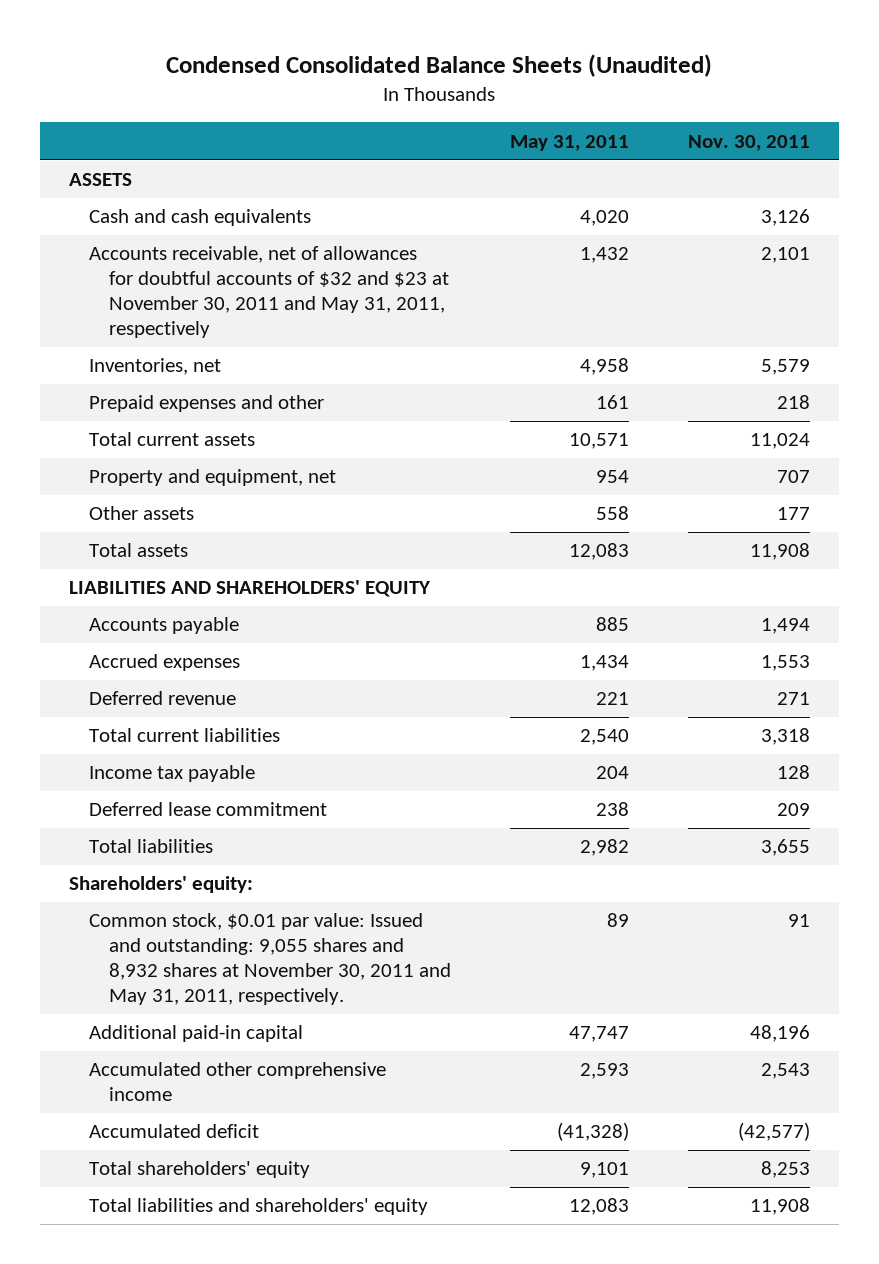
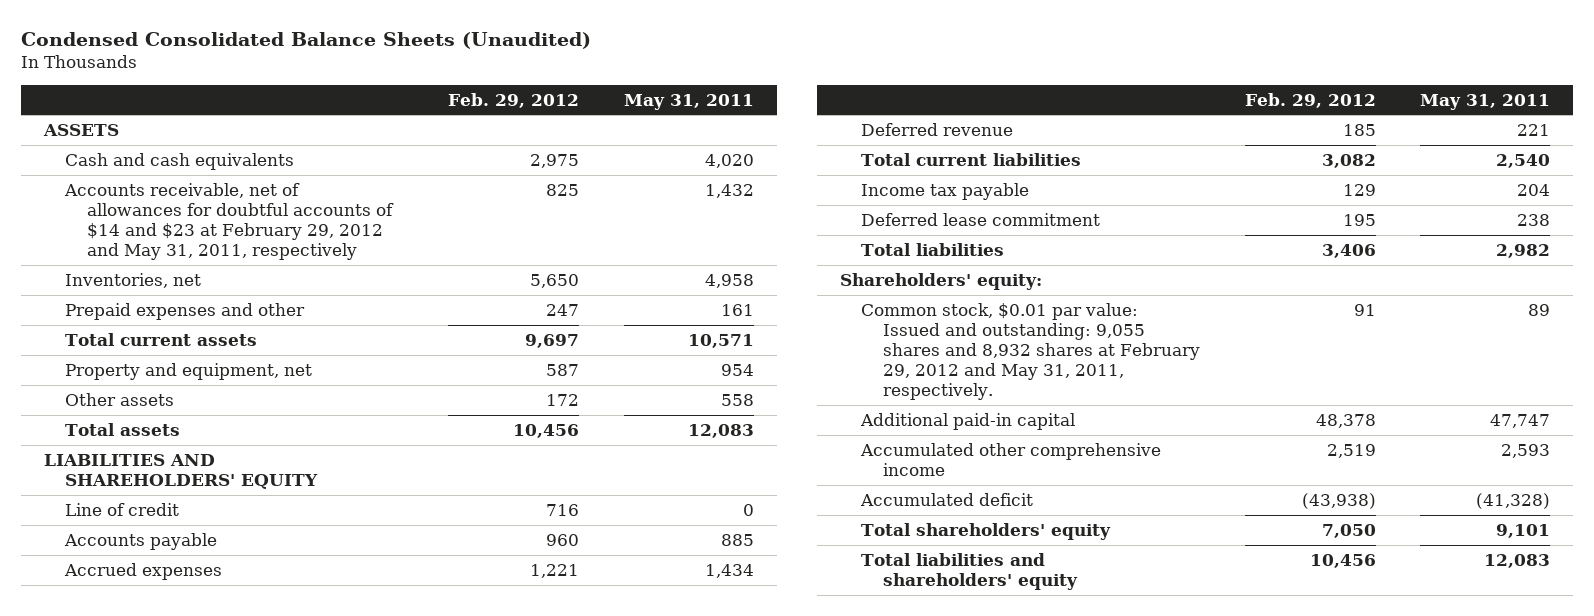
- | May 31, 2011 | Nov. 30, 2011
+ | Feb. 29, 2012 | May 31, 2011
- Accounts receivable, net of allowances for doubtful accounts of $32 and $23 at November 30, 2011 and May 31, 2011, respectively | 1,432 | 2,101
+ Accounts receivable, net of allowances for doubtful accounts of $14 and $23 at February 29, 2012 and May 31, 2011, respectively | 825 | 1,432
+ Line of credit | 716 | 0
- Common stock, $0.01 par value: Issued and outstanding: 9,055 shares and 8,932 shares at November 30, 2011 and May 31, 2011, respectively. | 89 | 91
+ Common stock, $0.01 par value: Issued and outstanding: 9,055 shares and 8,932 shares at February 29, 2012 and May 31, 2011, respectively. | 91 | 89

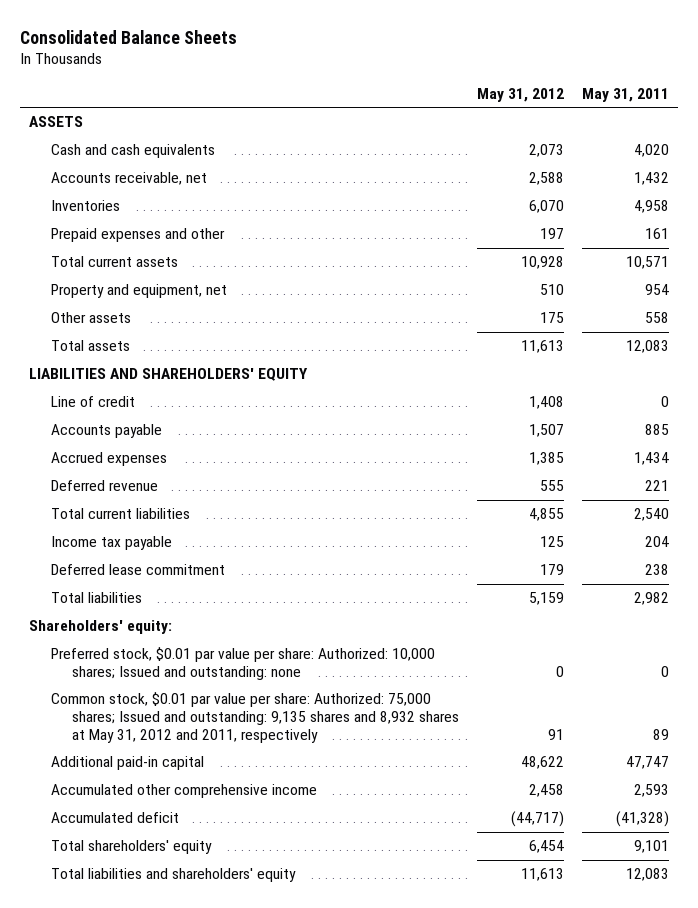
- Condensed Consolidated Balance Sheets (Unaudited)
+ Consolidated Balance Sheets
- | Feb. 29, 2012 | May 31, 2011
+ | May 31, 2012 | May 31, 2011
- Accounts receivable, net of allowances for doubtful accounts of $14 and $23 at February 29, 2012 and May 31, 2011, respectively | 825 | 1,432
- Inventories, net | 5,650 | 4,958
+ Accounts receivable, net | 2,588 | 1,432
+ Inventories | 6,070 | 4,958
- Common stock, $0.01 par value: Issued and outstanding: 9,055 shares and 8,932 shares at February 29, 2012 and May 31, 2011, respectively. | 91 | 89
+ Preferred stock, $0.01 par value per share: Authorized: 10,000 shares; Issued and outstanding: none | 0 | 0
+ Common stock, $0.01 par value per share: Authorized: 75,000 shares; Issued and outstanding: 9,135 shares and 8,932 shares at May 31, 2012 and 2011, respectively | 91 | 89

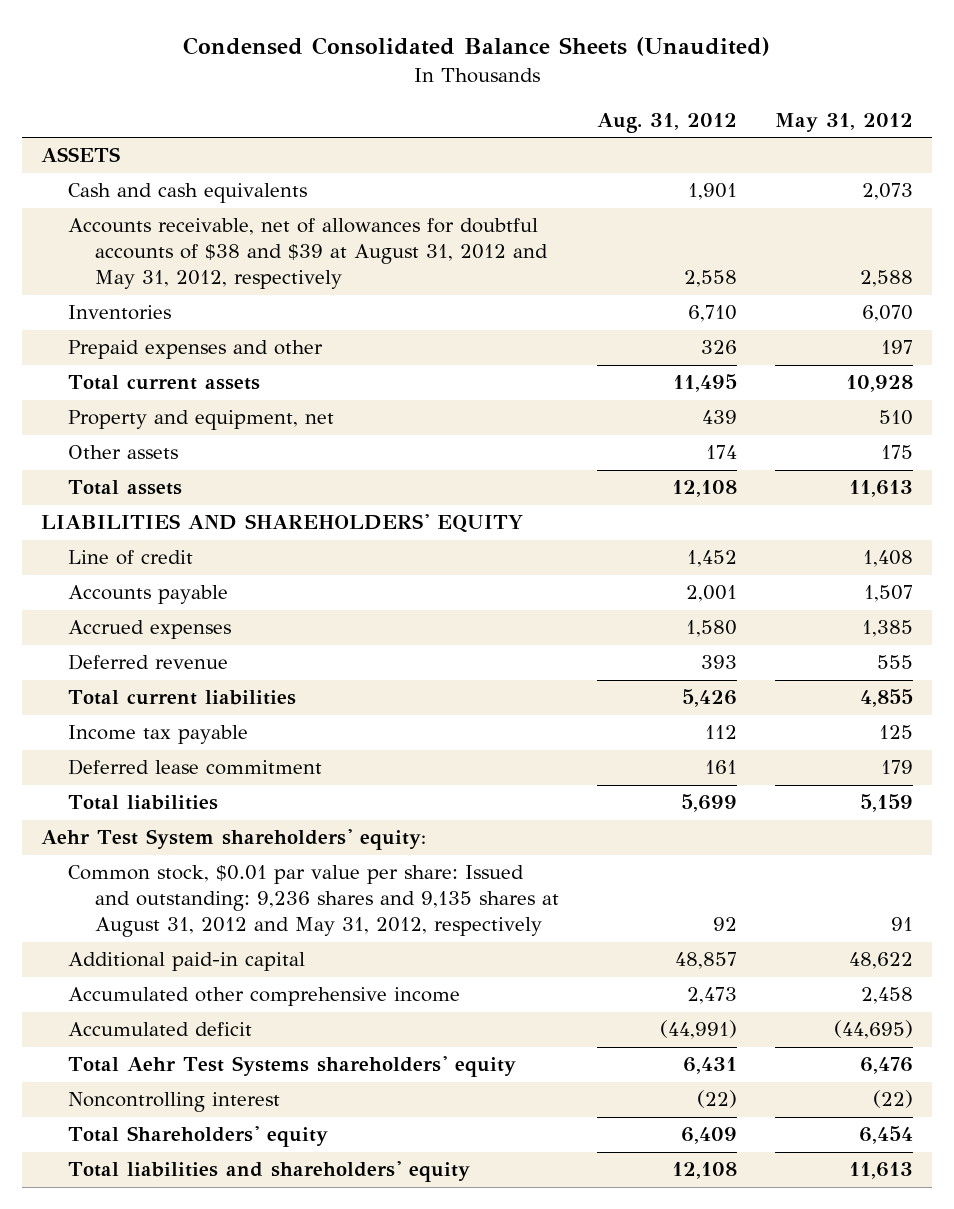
- Consolidated Balance Sheets
+ Condensed Consolidated Balance Sheets (Unaudited)
- | May 31, 2012 | May 31, 2011
+ | Aug. 31, 2012 | May 31, 2012
- Accounts receivable, net | 2,588 | 1,432
+ Accounts receivable, net of allowances for doubtful accounts of $38 and $39 at August 31, 2012 and May 31, 2012, respectively | 2,558 | 2,588
- Shareholders' equity:
- Preferred stock, $0.01 par value per share: Authorized: 10,000 shares; Issued and outstanding: none | 0 | 0
- Common stock, $0.01 par value per share: Authorized: 75,000 shares; Issued and outstanding: 9,135 shares and 8,932 shares at May 31, 2012 and 2011, respectively | 91 | 89
+ Aehr Test System shareholders' equity:
+ Common stock, $0.01 par value per share: Issued and outstanding: 9,236 shares and 9,135 shares at August 31, 2012 and May 31, 2012, respectively | 92 | 91
- Accumulated deficit | (44,717) | (41,328)
- Total shareholders' equity | 6,454 | 9,101
+ Accumulated deficit | (44,991) | (44,695)
+ Total Aehr Test Systems shareholders' equity | 6,431 | 6,476
+ Noncontrolling interest | (22) | (22)
+ Total Shareholders' equity | 6,409 | 6,454

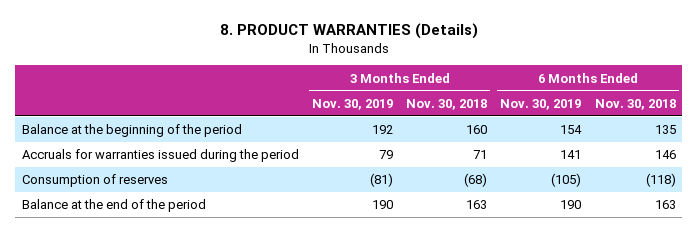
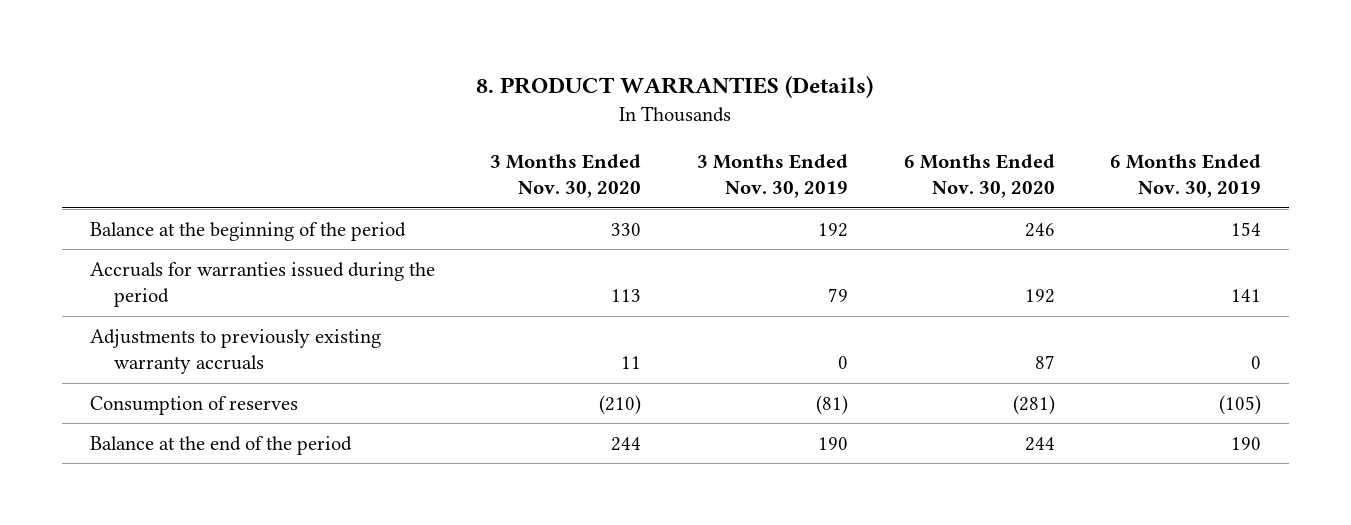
- | 3 Months Ended Nov. 30, 2019 | 3 Months Ended Nov. 30, 2018 | 6 Months Ended Nov. 30, 2019 | 6 Months Ended Nov. 30, 2018
+ | 3 Months Ended Nov. 30, 2020 | 3 Months Ended Nov. 30, 2019 | 6 Months Ended Nov. 30, 2020 | 6 Months Ended Nov. 30, 2019
+ Adjustments to previously existing warranty accruals | 11 | 0 | 87 | 0

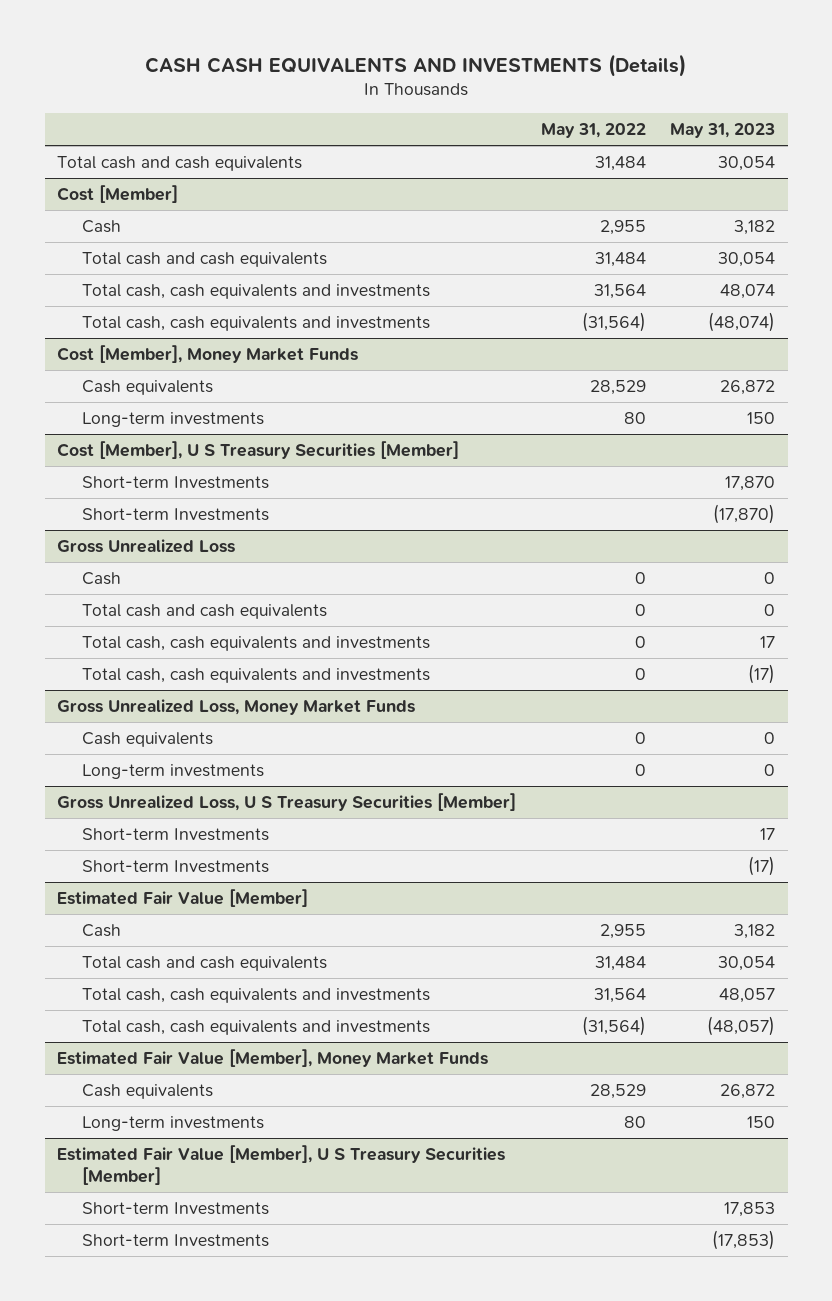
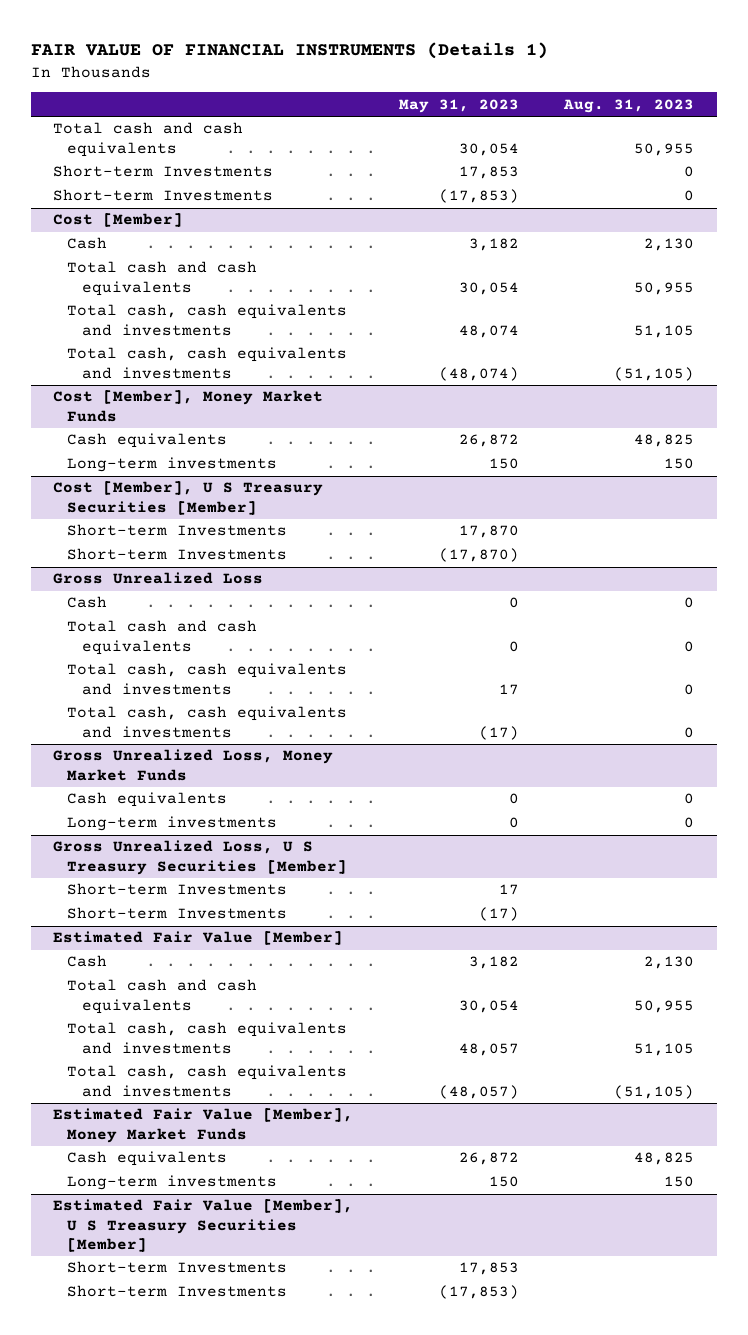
- CASH CASH EQUIVALENTS AND INVESTMENTS (Details)
+ FAIR VALUE OF FINANCIAL INSTRUMENTS (Details 1)
- | May 31, 2022 | May 31, 2023
+ | May 31, 2023 | Aug. 31, 2023
+ Short-term Investments | 17,853 | 0
+ Short-term Investments | (17,853) | 0

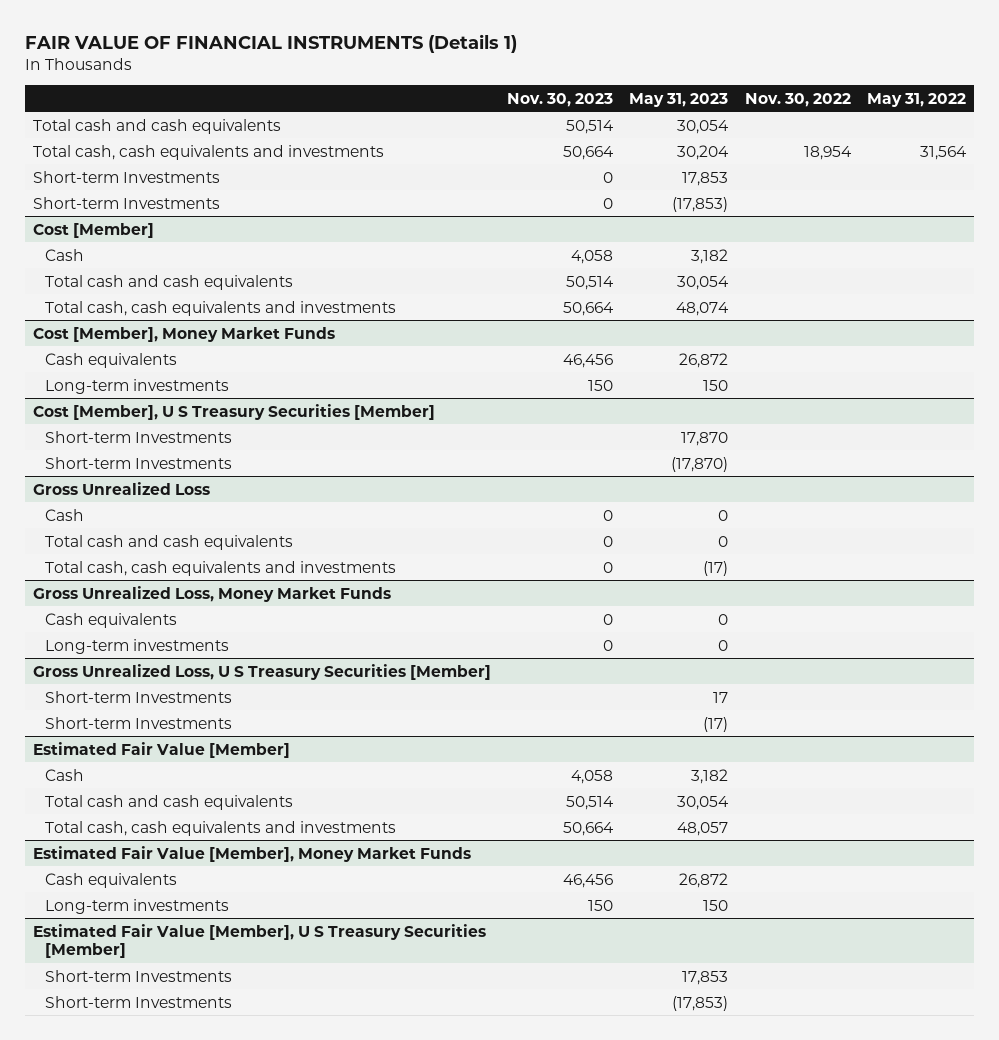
- | May 31, 2023 | Aug. 31, 2023
+ | Nov. 30, 2023 | May 31, 2023 | Nov. 30, 2022 | May 31, 2022
+ Total cash, cash equivalents and investments | 50,664 | 30,204 | 18,954 | 31,564
@ Cost [Member]
- Total cash, cash equivalents and investments | (48,074) | (51,105)
@ Gross Unrealized Loss
- Total cash, cash equivalents and investments | 17 | 0
@ Estimated Fair Value [Member]
- Total cash, cash equivalents and investments | (48,057) | (51,105)

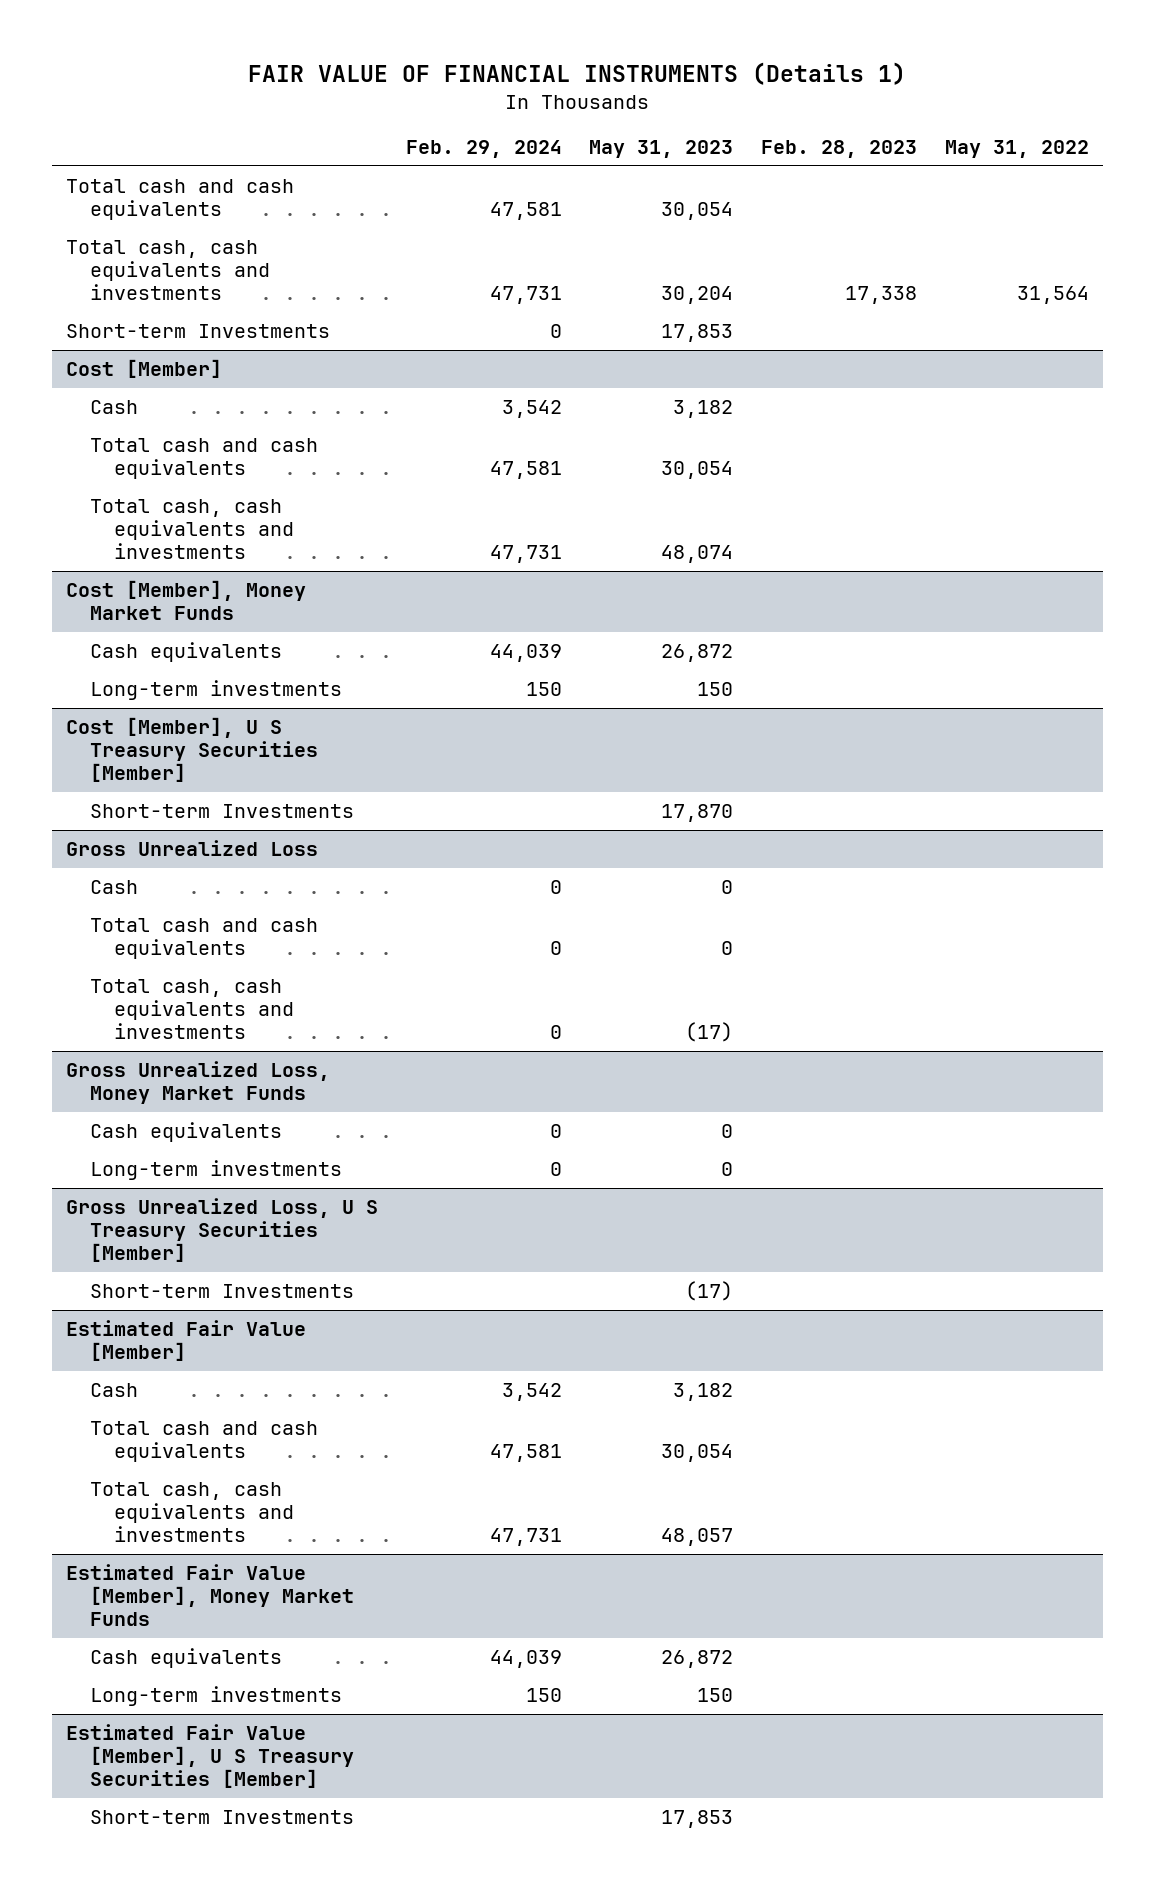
- | Nov. 30, 2023 | May 31, 2023 | Nov. 30, 2022 | May 31, 2022
+ | Feb. 29, 2024 | May 31, 2023 | Feb. 28, 2023 | May 31, 2022
- Short-term Investments | 0 | (17,853) | |
@ Cost [Member], U S Treasury Securities [Member]
- Short-term Investments | | (17,870) | |
@ Gross Unrealized Loss, U S Treasury Securities [Member]
- Short-term Investments | | 17 | |
@ Estimated Fair Value [Member], U S Treasury Securities [Member]
- Short-term Investments | | (17,853) | |

